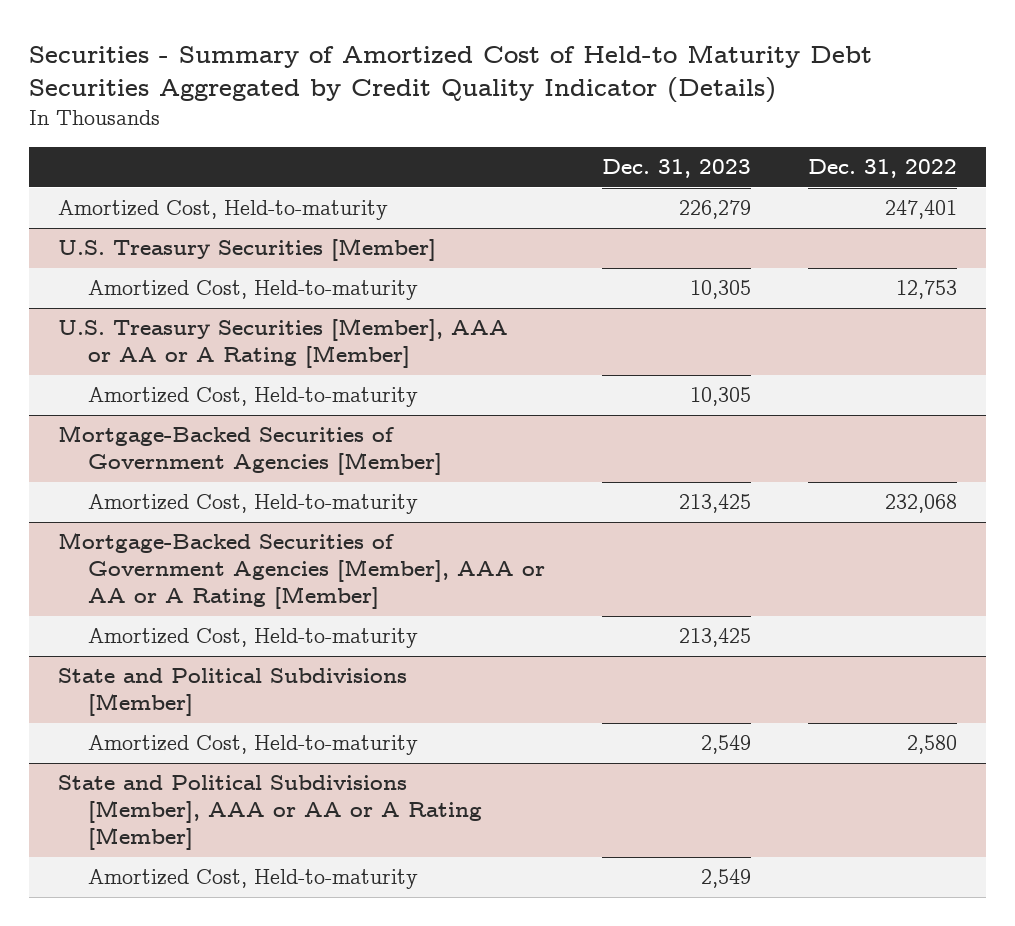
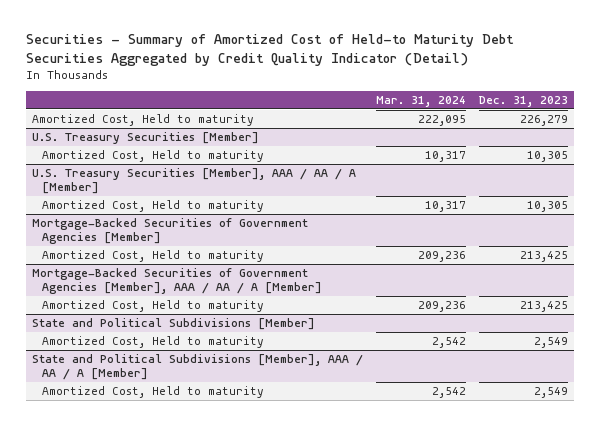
- Securities - Summary of Amortized Cost of Held-to Maturity Debt Securities Aggregated by Credit Quality Indicator (Details)
+ Securities - Summary of Amortized Cost of Held-to Maturity Debt Securities Aggregated by Credit Quality Indicator (Detail)
- | Dec. 31, 2023 | Dec. 31, 2022
+ | Mar. 31, 2024 | Dec. 31, 2023
- Amortized Cost, Held-to-maturity | 226,279 | 247,401
+ Amortized Cost, Held to maturity | 222,095 | 226,279
@ U.S. Treasury Securities [Member]
- Amortized Cost, Held-to-maturity | 10,305 | 12,753
- U.S. Treasury Securities [Member], AAA or AA or A Rating [Member]
- Amortized Cost, Held-to-maturity | 10,305 |
@ U.S. Treasury Securities [Member]
+ Amortized Cost, Held to maturity | 10,317 | 10,305
+ U.S. Treasury Securities [Member], AAA / AA / A [Member]
+ Amortized Cost, Held to maturity | 10,317 | 10,305
@ Mortgage-Backed Securities of Government Agencies [Member]
- Amortized Cost, Held-to-maturity | 213,425 | 232,068
- Mortgage-Backed Securities of Government Agencies [Member], AAA or AA or A Rating [Member]
- Amortized Cost, Held-to-maturity | 213,425 |
@ Mortgage-Backed Securities of Government Agencies [Member]
+ Amortized Cost, Held to maturity | 209,236 | 213,425
+ Mortgage-Backed Securities of Government Agencies [Member], AAA / AA / A [Member]
+ Amortized Cost, Held to maturity | 209,236 | 213,425
@ State and Political Subdivisions [Member]
- Amortized Cost, Held-to-maturity | 2,549 | 2,580
- State and Political Subdivisions [Member], AAA or AA or A Rating [Member]
- Amortized Cost, Held-to-maturity | 2,549 |
@ State and Political Subdivisions [Member]
+ Amortized Cost, Held to maturity | 2,542 | 2,549
+ State and Political Subdivisions [Member], AAA / AA / A [Member]
+ Amortized Cost, Held to maturity | 2,542 | 2,549

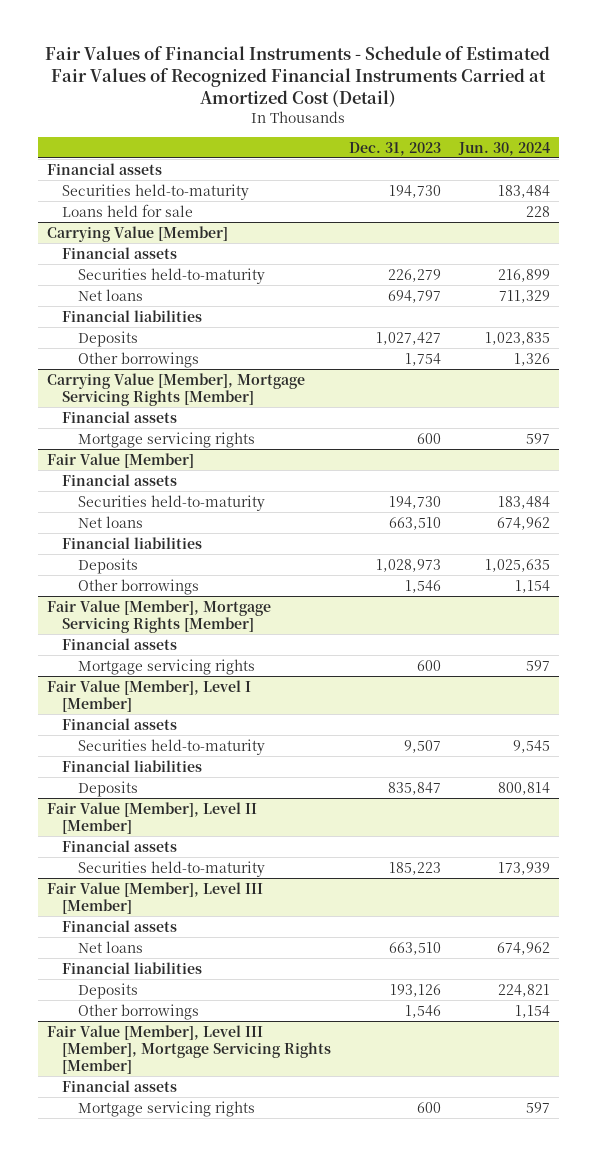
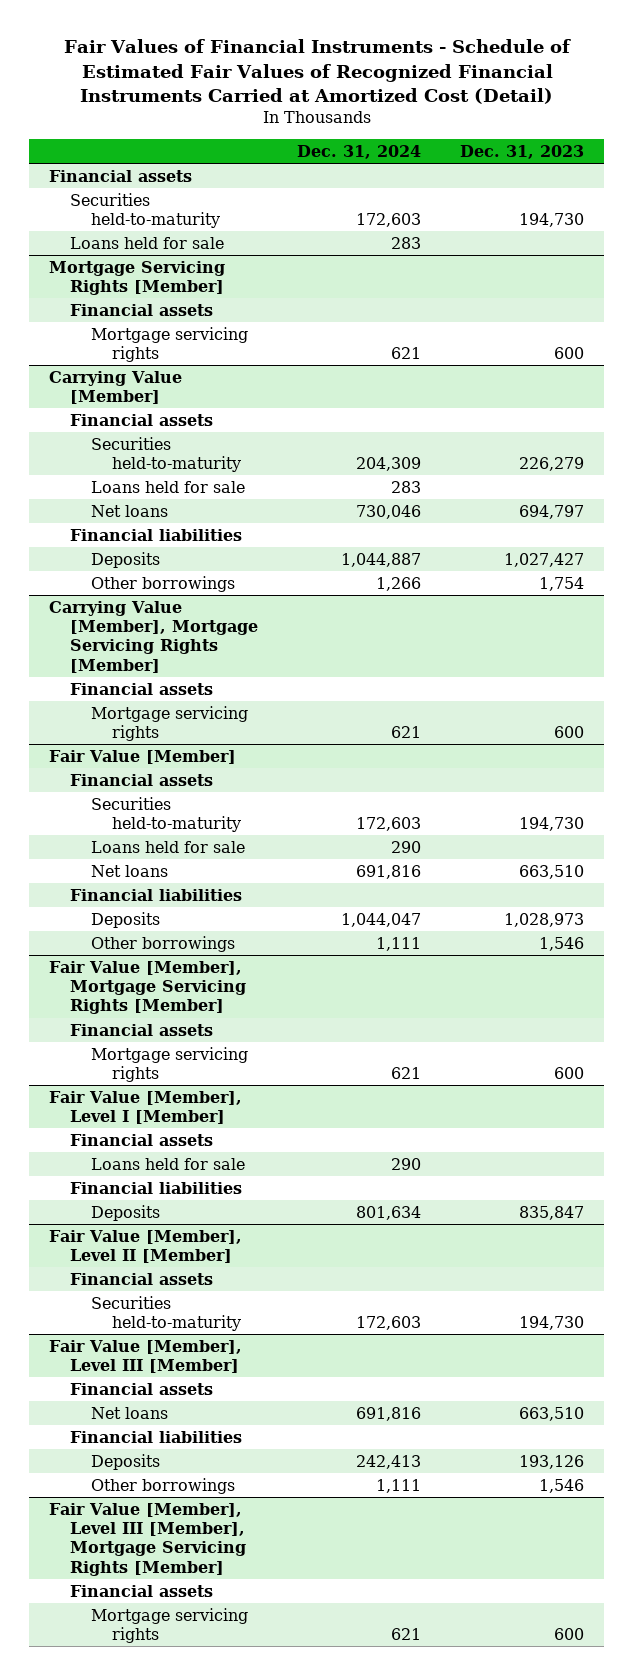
- | Dec. 31, 2023 | Jun. 30, 2024
+ | Dec. 31, 2024 | Dec. 31, 2023
+ Mortgage Servicing Rights [Member]
+ Financial assets
+ Mortgage servicing rights | 621 | 600
@ Carrying Value [Member]
+ Loans held for sale | 283 |
@ Fair Value [Member]
+ Loans held for sale | 290 |
@ Fair Value [Member], Level I [Member]
- Securities held-to-maturity | 9,507 | 9,545
+ Loans held for sale | 290 |
@ Fair Value [Member], Level II [Member]
- Securities held-to-maturity | 185,223 | 173,939
+ Securities held-to-maturity | 172,603 | 194,730

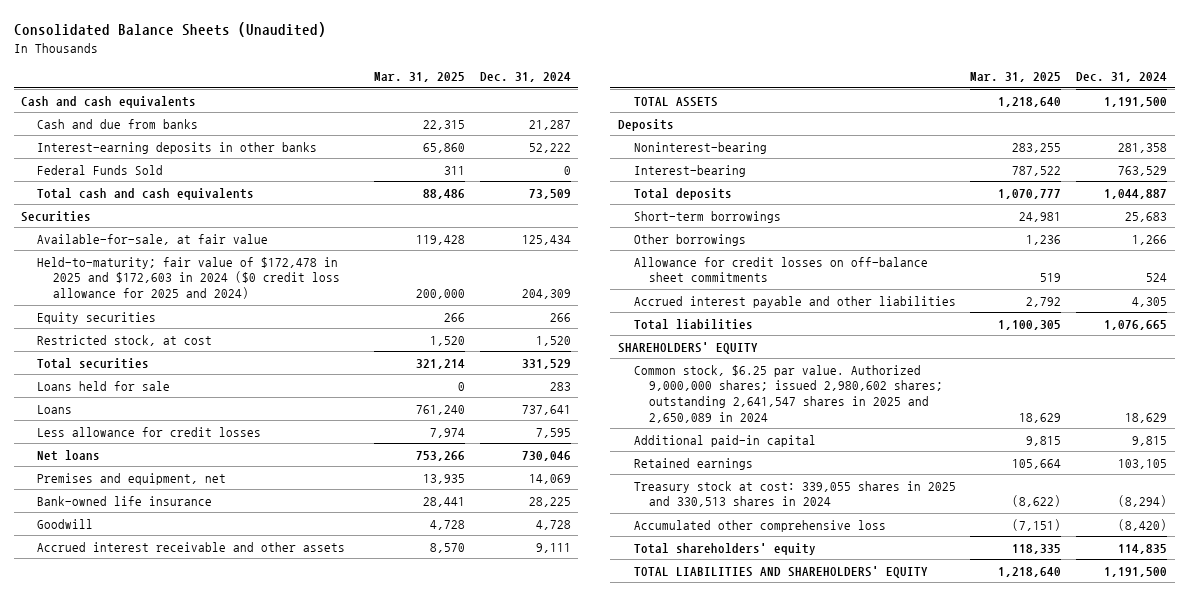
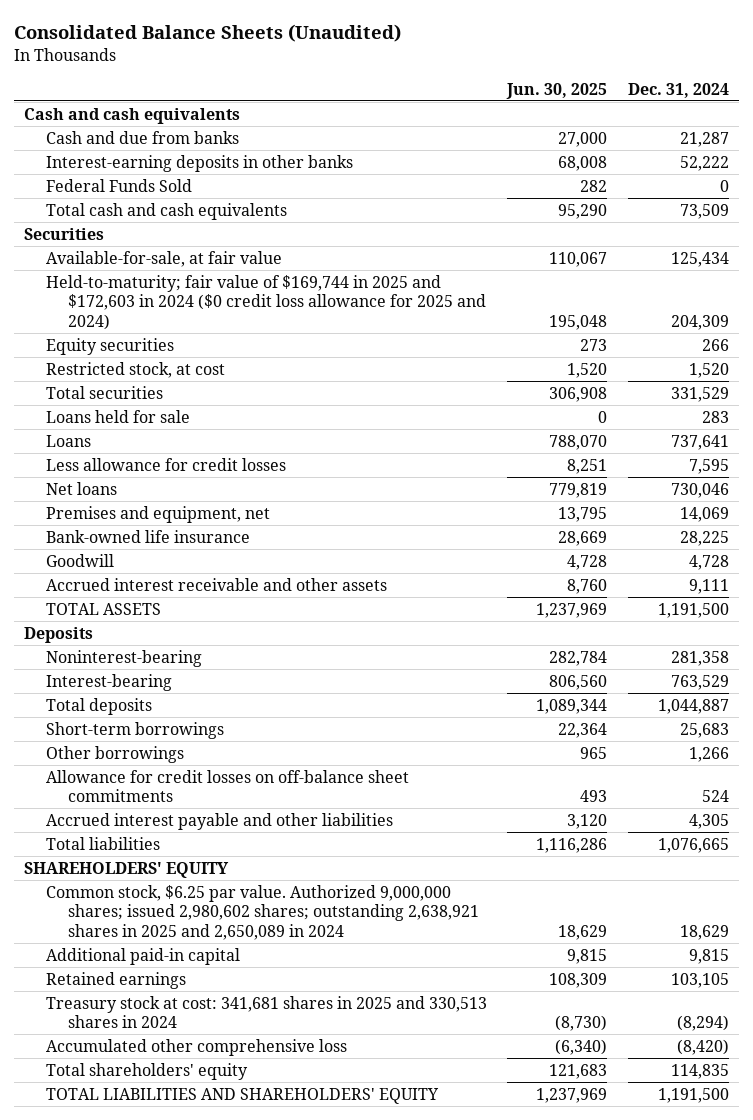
- | Mar. 31, 2025 | Dec. 31, 2024
+ | Jun. 30, 2025 | Dec. 31, 2024
- Held-to-maturity; fair value of $172,478 in 2025 and $172,603 in 2024 ($0 credit loss allowance for 2025 and 2024) | 200,000 | 204,309
+ Held-to-maturity; fair value of $169,744 in 2025 and $172,603 in 2024 ($0 credit loss allowance for 2025 and 2024) | 195,048 | 204,309
- Common stock, $6.25 par value. Authorized 9,000,000 shares; issued 2,980,602 shares; outstanding 2,641,547 shares in 2025 and 2,650,089 in 2024 | 18,629 | 18,629
+ Common stock, $6.25 par value. Authorized 9,000,000 shares; issued 2,980,602 shares; outstanding 2,638,921 shares in 2025 and 2,650,089 in 2024 | 18,629 | 18,629
- Treasury stock at cost: 339,055 shares in 2025 and 330,513 shares in 2024 | (8,622) | (8,294)
+ Treasury stock at cost: 341,681 shares in 2025 and 330,513 shares in 2024 | (8,730) | (8,294)

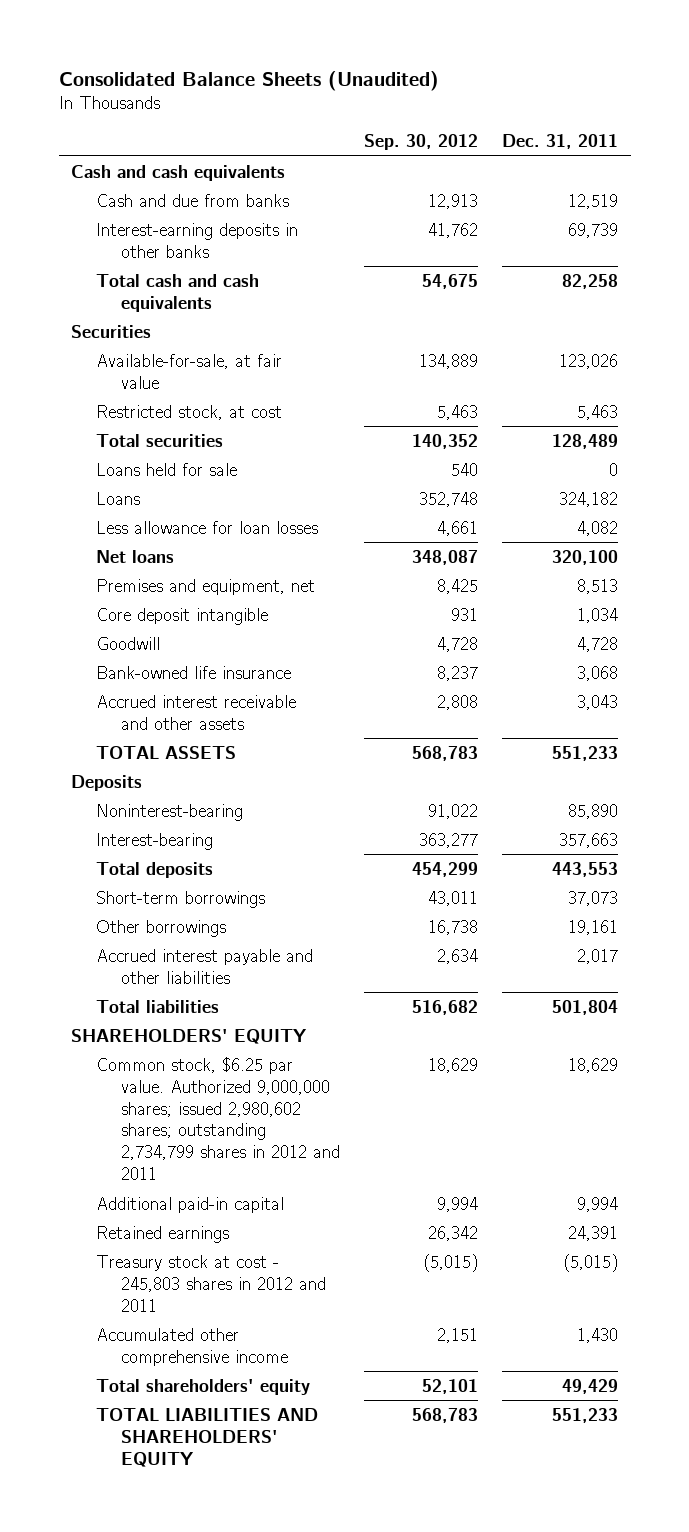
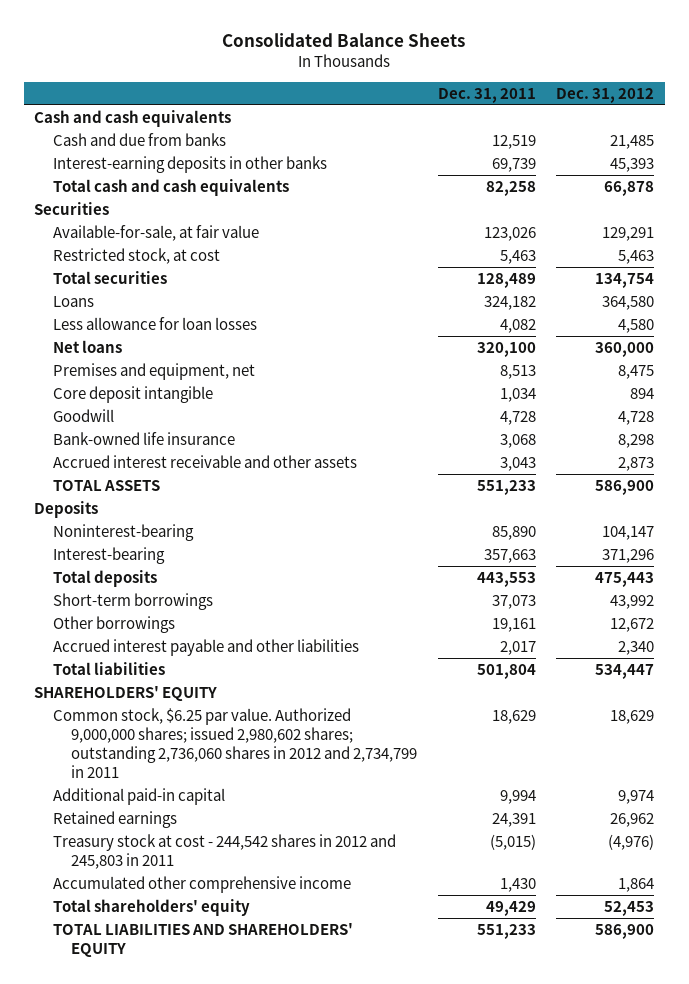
- Consolidated Balance Sheets (Unaudited)
+ Consolidated Balance Sheets
- | Sep. 30, 2012 | Dec. 31, 2011
+ | Dec. 31, 2011 | Dec. 31, 2012
- Loans held for sale | 540 | 0
- Common stock, $6.25 par value. Authorized 9,000,000 shares; issued 2,980,602 shares; outstanding 2,734,799 shares in 2012 and 2011 | 18,629 | 18,629
+ Common stock, $6.25 par value. Authorized 9,000,000 shares; issued 2,980,602 shares; outstanding 2,736,060 shares in 2012 and 2,734,799 in 2011 | 18,629 | 18,629
- Treasury stock at cost - 245,803 shares in 2012 and 2011 | (5,015) | (5,015)
+ Treasury stock at cost - 244,542 shares in 2012 and 245,803 in 2011 | (5,015) | (4,976)

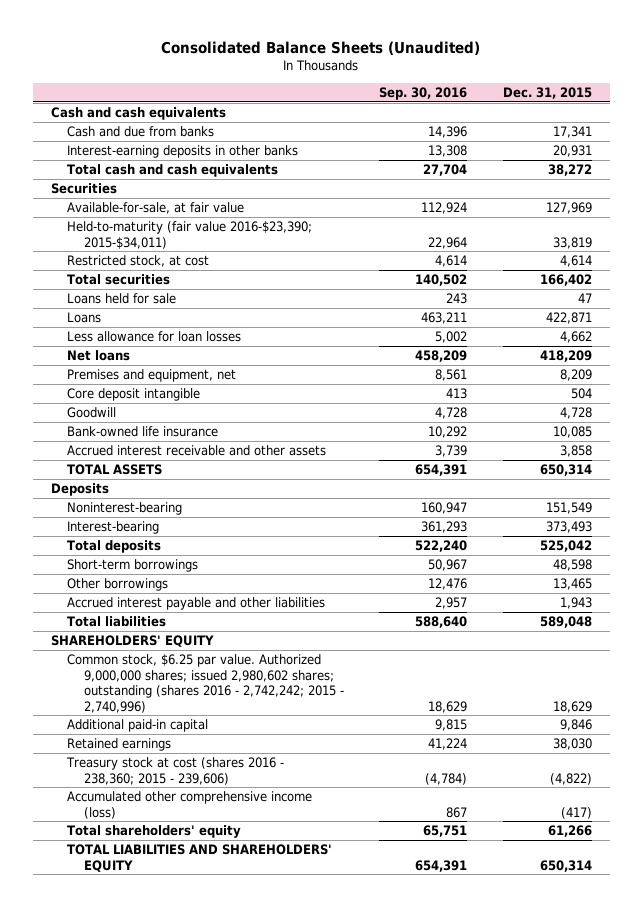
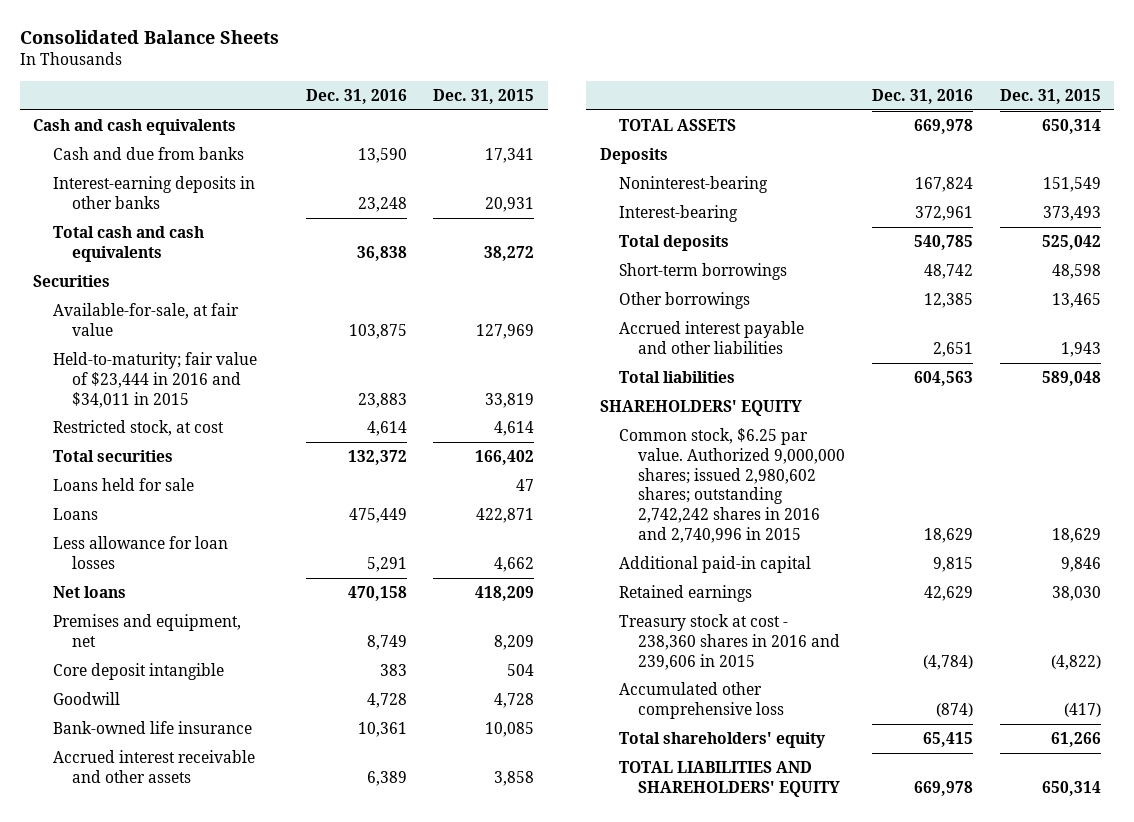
- Consolidated Balance Sheets (Unaudited)
+ Consolidated Balance Sheets
- | Sep. 30, 2016 | Dec. 31, 2015
+ | Dec. 31, 2016 | Dec. 31, 2015
- Held-to-maturity (fair value 2016-$23,390; 2015-$34,011) | 22,964 | 33,819
+ Held-to-maturity; fair value of $23,444 in 2016 and $34,011 in 2015 | 23,883 | 33,819
- Common stock, $6.25 par value. Authorized 9,000,000 shares; issued 2,980,602 shares; outstanding (shares 2016 - 2,742,242; 2015 - 2,740,996) | 18,629 | 18,629
+ Common stock, $6.25 par value. Authorized 9,000,000 shares; issued 2,980,602 shares; outstanding 2,742,242 shares in 2016 and 2,740,996 in 2015 | 18,629 | 18,629
- Treasury stock at cost (shares 2016 - 238,360; 2015 - 239,606) | (4,784) | (4,822)
- Accumulated other comprehensive income (loss) | 867 | (417)
+ Treasury stock at cost - 238,360 shares in 2016 and 239,606 in 2015 | (4,784) | (4,822)
+ Accumulated other comprehensive loss | (874) | (417)

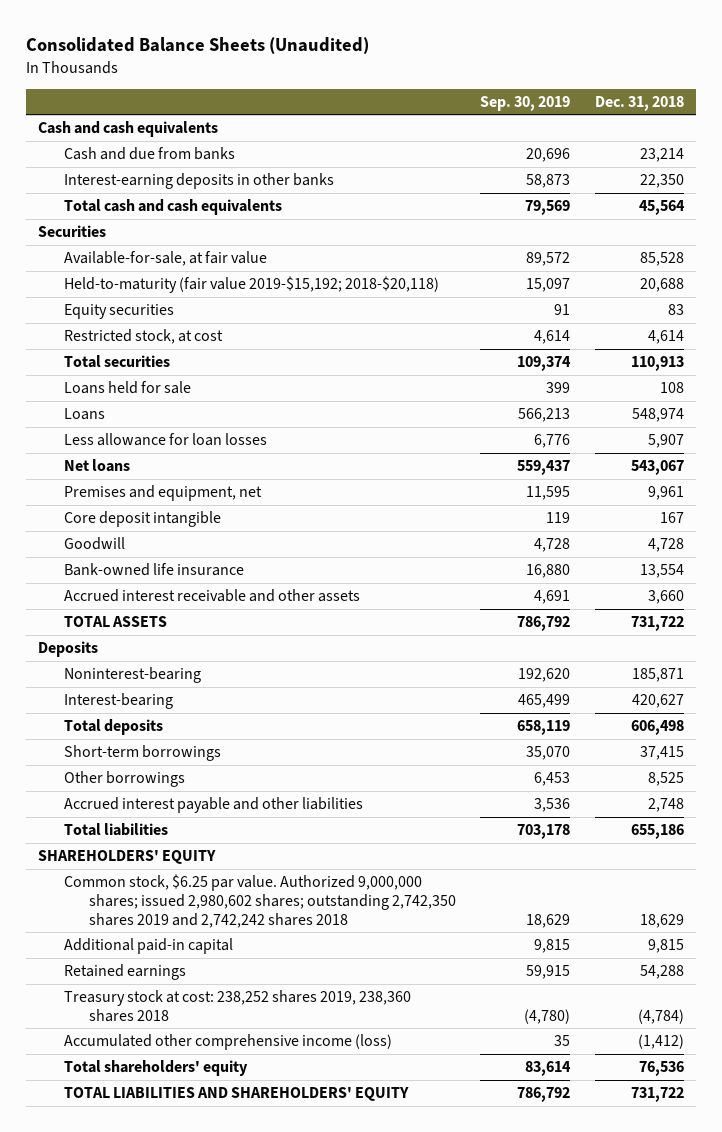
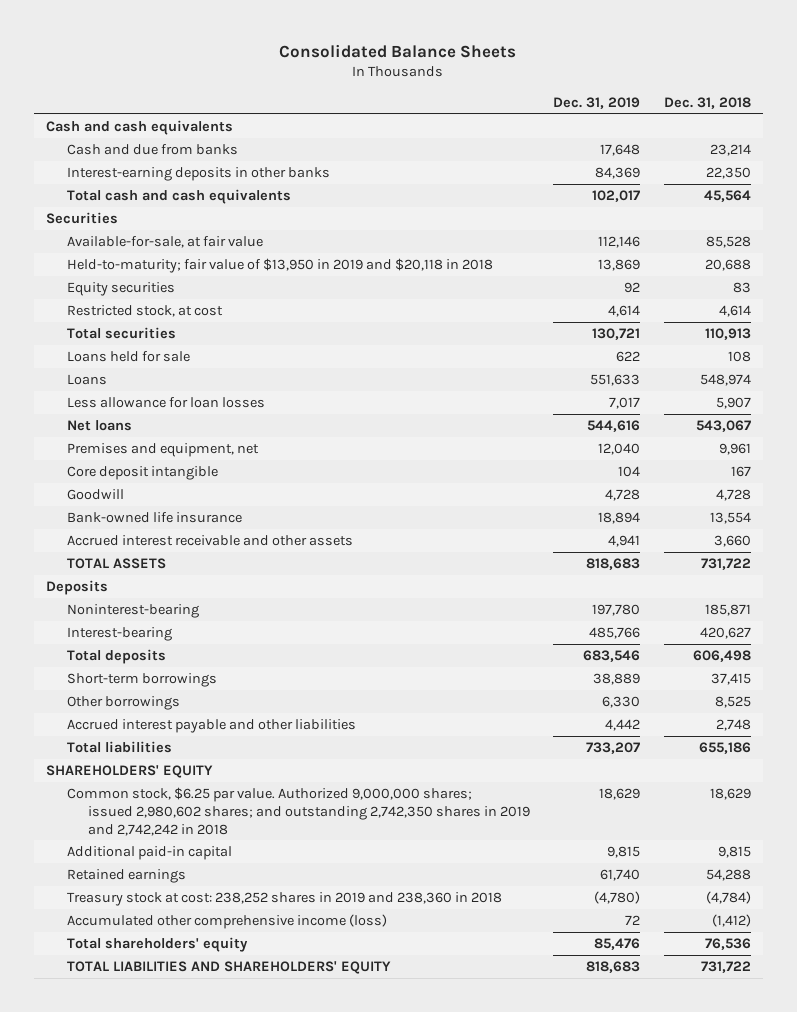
- Consolidated Balance Sheets (Unaudited)
+ Consolidated Balance Sheets
- | Sep. 30, 2019 | Dec. 31, 2018
+ | Dec. 31, 2019 | Dec. 31, 2018
- Held-to-maturity (fair value 2019-$15,192; 2018-$20,118) | 15,097 | 20,688
+ Held-to-maturity; fair value of $13,950 in 2019 and $20,118 in 2018 | 13,869 | 20,688
- Common stock, $6.25 par value. Authorized 9,000,000 shares; issued 2,980,602 shares; outstanding 2,742,350 shares 2019 and 2,742,242 shares 2018 | 18,629 | 18,629
+ Common stock, $6.25 par value. Authorized 9,000,000 shares; issued 2,980,602 shares; and outstanding 2,742,350 shares in 2019 and 2,742,242 in 2018 | 18,629 | 18,629
- Treasury stock at cost: 238,252 shares 2019, 238,360 shares 2018 | (4,780) | (4,784)
+ Treasury stock at cost: 238,252 shares in 2019 and 238,360 in 2018 | (4,780) | (4,784)

